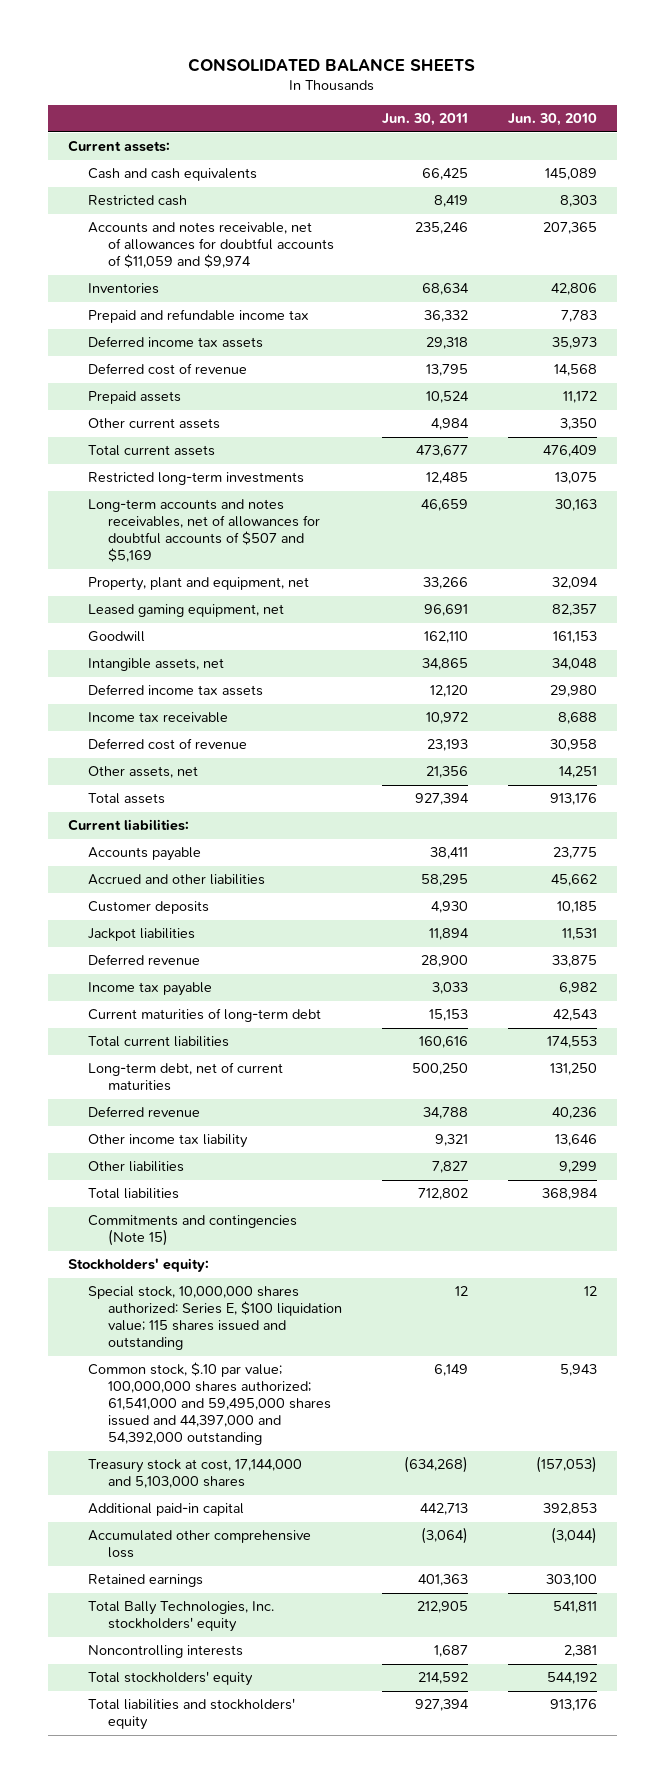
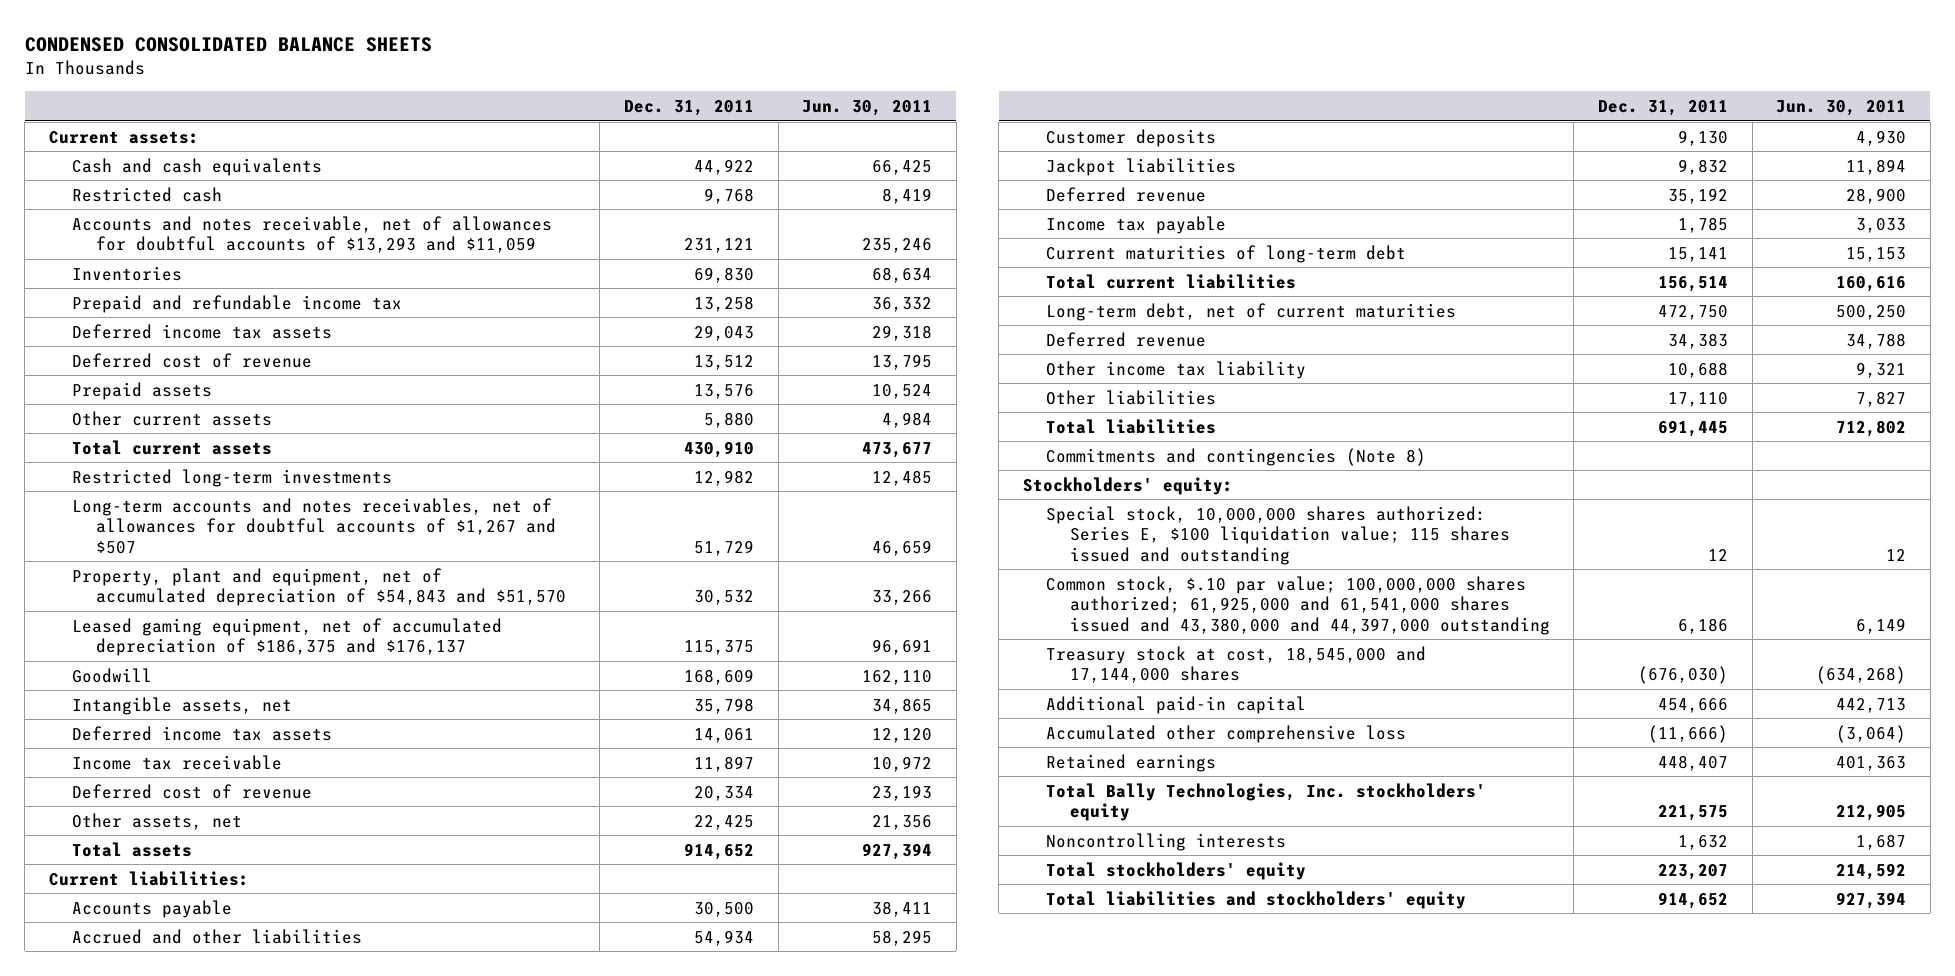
- CONSOLIDATED BALANCE SHEETS
+ CONDENSED CONSOLIDATED BALANCE SHEETS
- | Jun. 30, 2011 | Jun. 30, 2010
+ | Dec. 31, 2011 | Jun. 30, 2011
- Accounts and notes receivable, net of allowances for doubtful accounts of $11,059 and $9,974 | 235,246 | 207,365
+ Accounts and notes receivable, net of allowances for doubtful accounts of $13,293 and $11,059 | 231,121 | 235,246
- Long-term accounts and notes receivables, net of allowances for doubtful accounts of $507 and $5,169 | 46,659 | 30,163
- Property, plant and equipment, net | 33,266 | 32,094
- Leased gaming equipment, net | 96,691 | 82,357
+ Long-term accounts and notes receivables, net of allowances for doubtful accounts of $1,267 and $507 | 51,729 | 46,659
+ Property, plant and equipment, net of accumulated depreciation of $54,843 and $51,570 | 30,532 | 33,266
+ Leased gaming equipment, net of accumulated depreciation of $186,375 and $176,137 | 115,375 | 96,691
- Commitments and contingencies (Note 15)
+ Commitments and contingencies (Note 8)
- Common stock, $.10 par value; 100,000,000 shares authorized; 61,541,000 and 59,495,000 shares issued and 44,397,000 and 54,392,000 outstanding | 6,149 | 5,943
- Treasury stock at cost, 17,144,000 and 5,103,000 shares | (634,268) | (157,053)
+ Common stock, $.10 par value; 100,000,000 shares authorized; 61,925,000 and 61,541,000 shares issued and 43,380,000 and 44,397,000 outstanding | 6,186 | 6,149
+ Treasury stock at cost, 18,545,000 and 17,144,000 shares | (676,030) | (634,268)

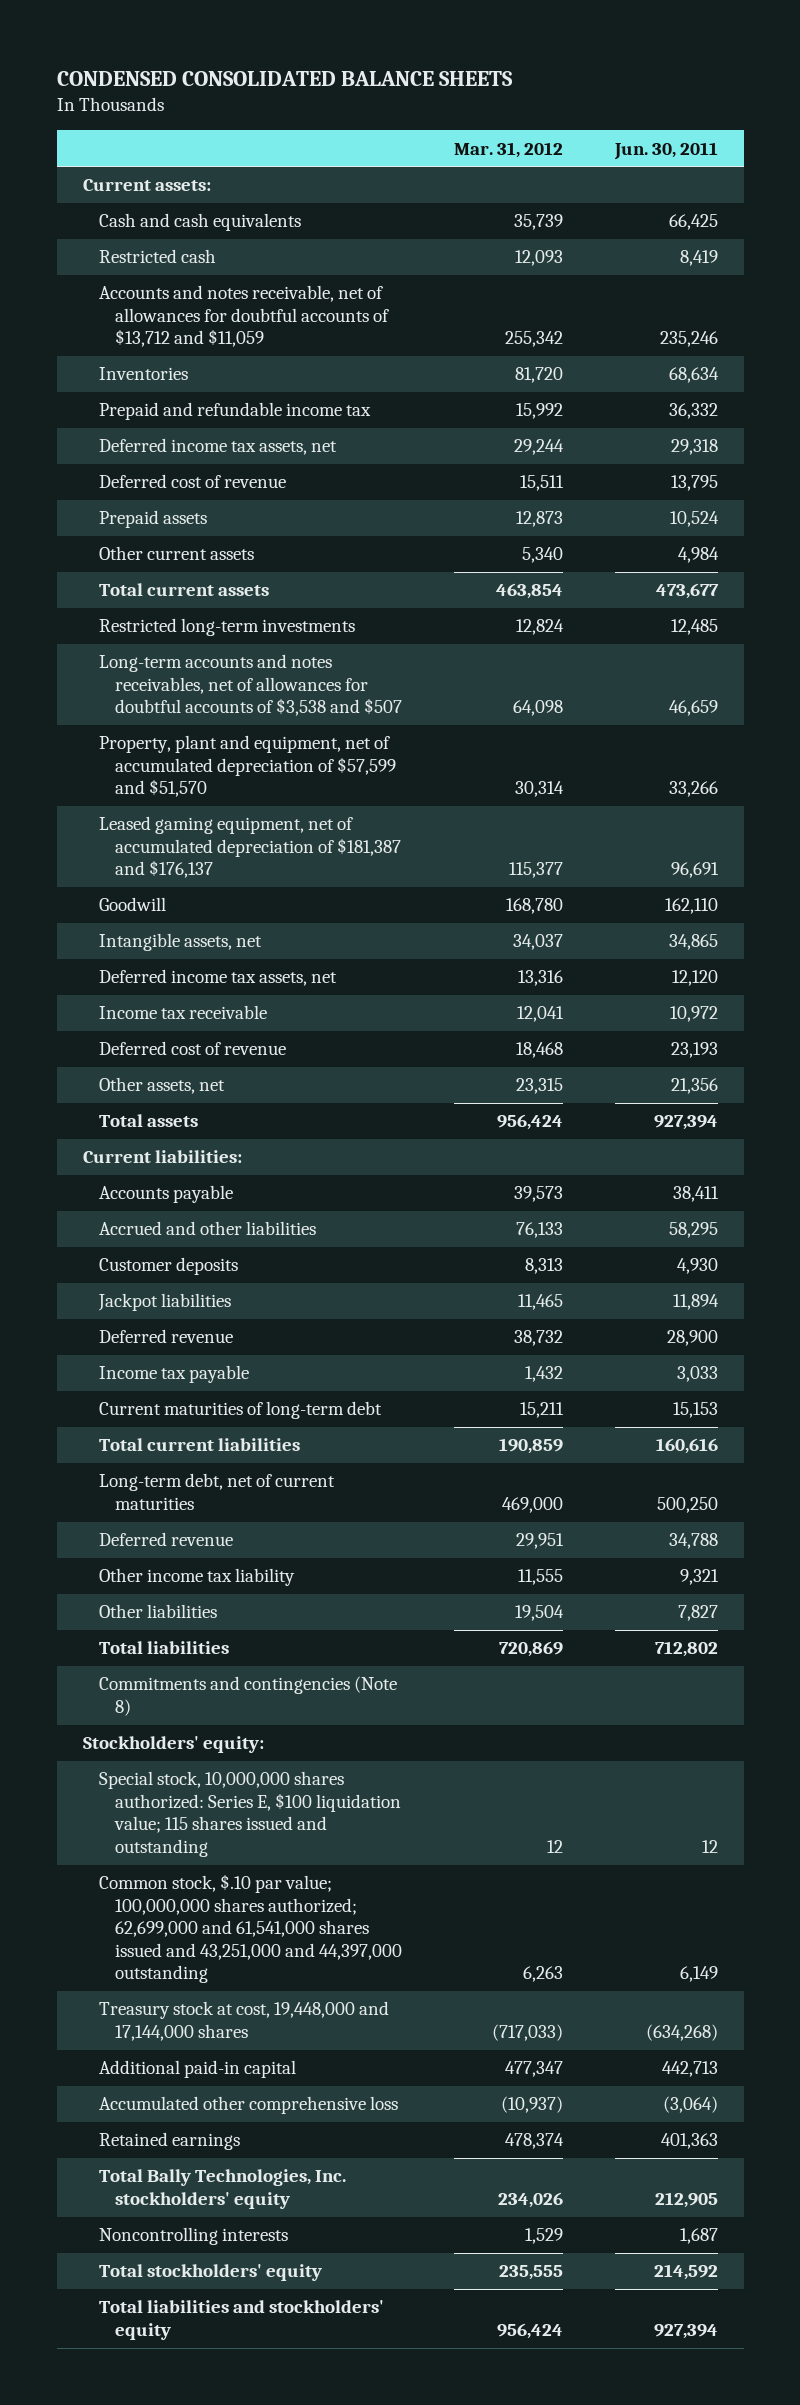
- | Dec. 31, 2011 | Jun. 30, 2011
+ | Mar. 31, 2012 | Jun. 30, 2011
- Accounts and notes receivable, net of allowances for doubtful accounts of $13,293 and $11,059 | 231,121 | 235,246
+ Accounts and notes receivable, net of allowances for doubtful accounts of $13,712 and $11,059 | 255,342 | 235,246
- Deferred income tax assets | 29,043 | 29,318
+ Deferred income tax assets, net | 29,244 | 29,318
- Long-term accounts and notes receivables, net of allowances for doubtful accounts of $1,267 and $507 | 51,729 | 46,659
- Property, plant and equipment, net of accumulated depreciation of $54,843 and $51,570 | 30,532 | 33,266
- Leased gaming equipment, net of accumulated depreciation of $186,375 and $176,137 | 115,375 | 96,691
+ Long-term accounts and notes receivables, net of allowances for doubtful accounts of $3,538 and $507 | 64,098 | 46,659
+ Property, plant and equipment, net of accumulated depreciation of $57,599 and $51,570 | 30,314 | 33,266
+ Leased gaming equipment, net of accumulated depreciation of $181,387 and $176,137 | 115,377 | 96,691
- Deferred income tax assets | 14,061 | 12,120
+ Deferred income tax assets, net | 13,316 | 12,120
- Common stock, $.10 par value; 100,000,000 shares authorized; 61,925,000 and 61,541,000 shares issued and 43,380,000 and 44,397,000 outstanding | 6,186 | 6,149
- Treasury stock at cost, 18,545,000 and 17,144,000 shares | (676,030) | (634,268)
+ Common stock, $.10 par value; 100,000,000 shares authorized; 62,699,000 and 61,541,000 shares issued and 43,251,000 and 44,397,000 outstanding | 6,263 | 6,149
+ Treasury stock at cost, 19,448,000 and 17,144,000 shares | (717,033) | (634,268)

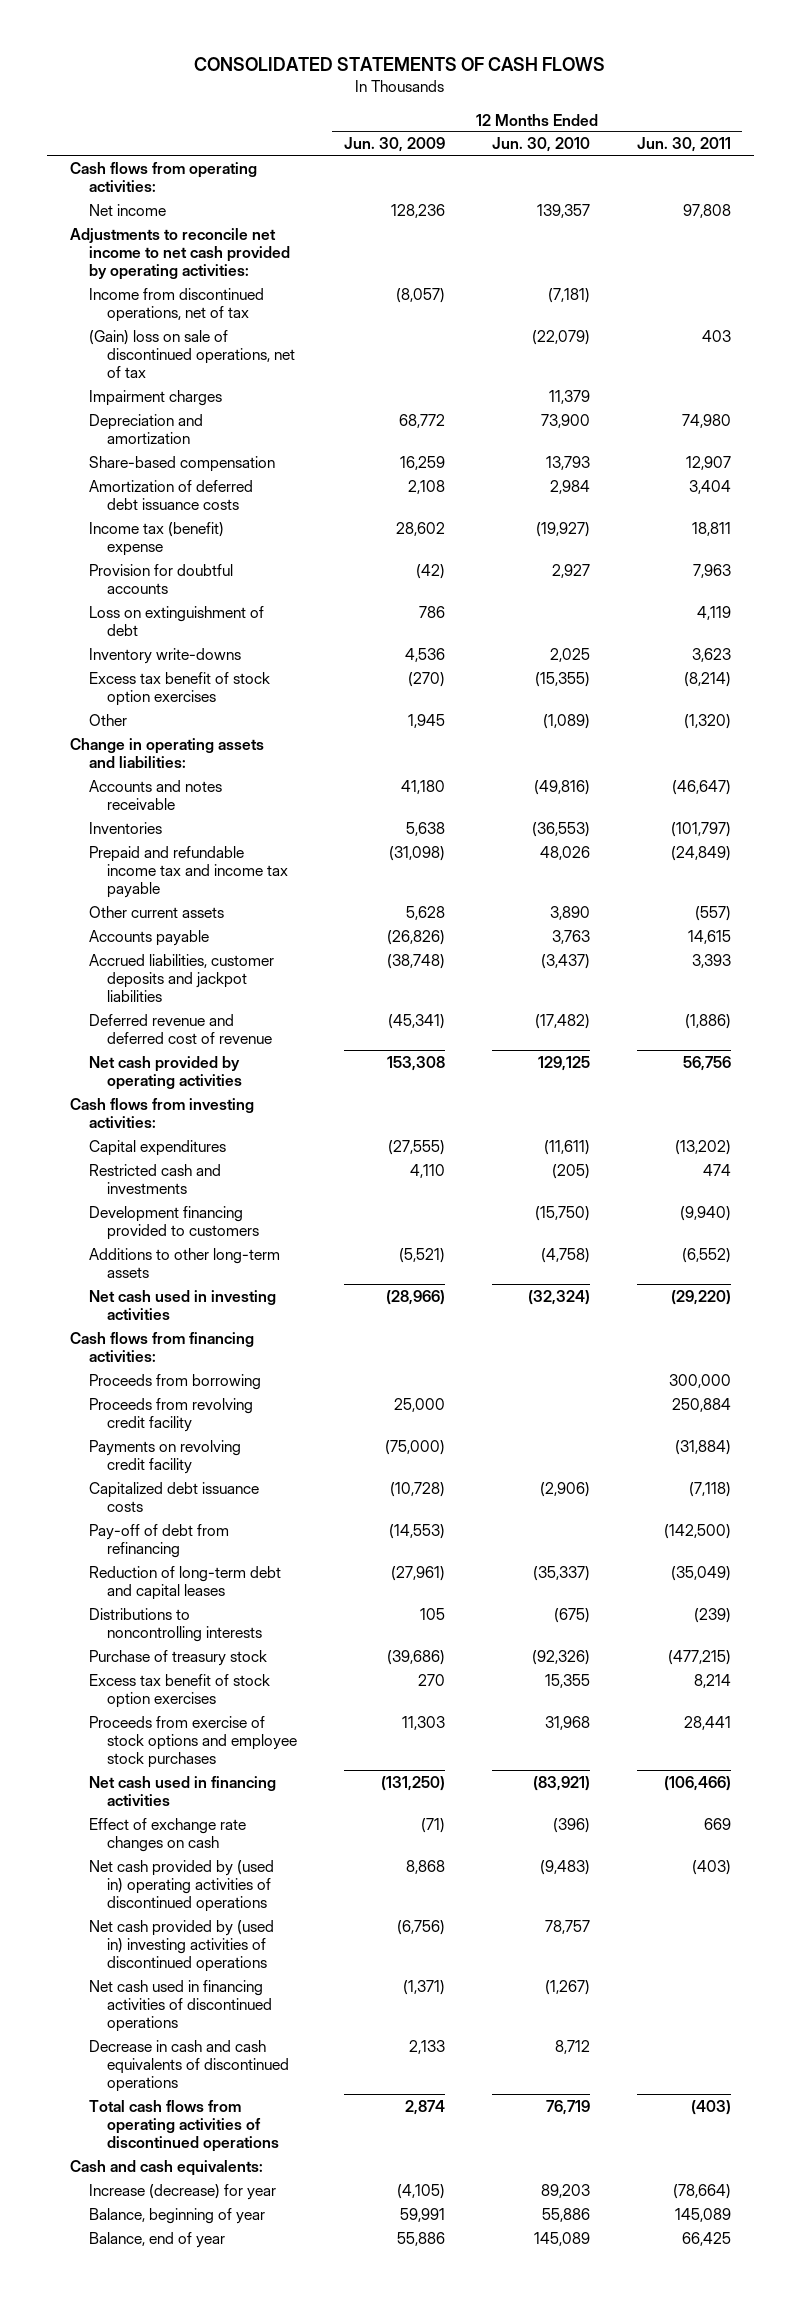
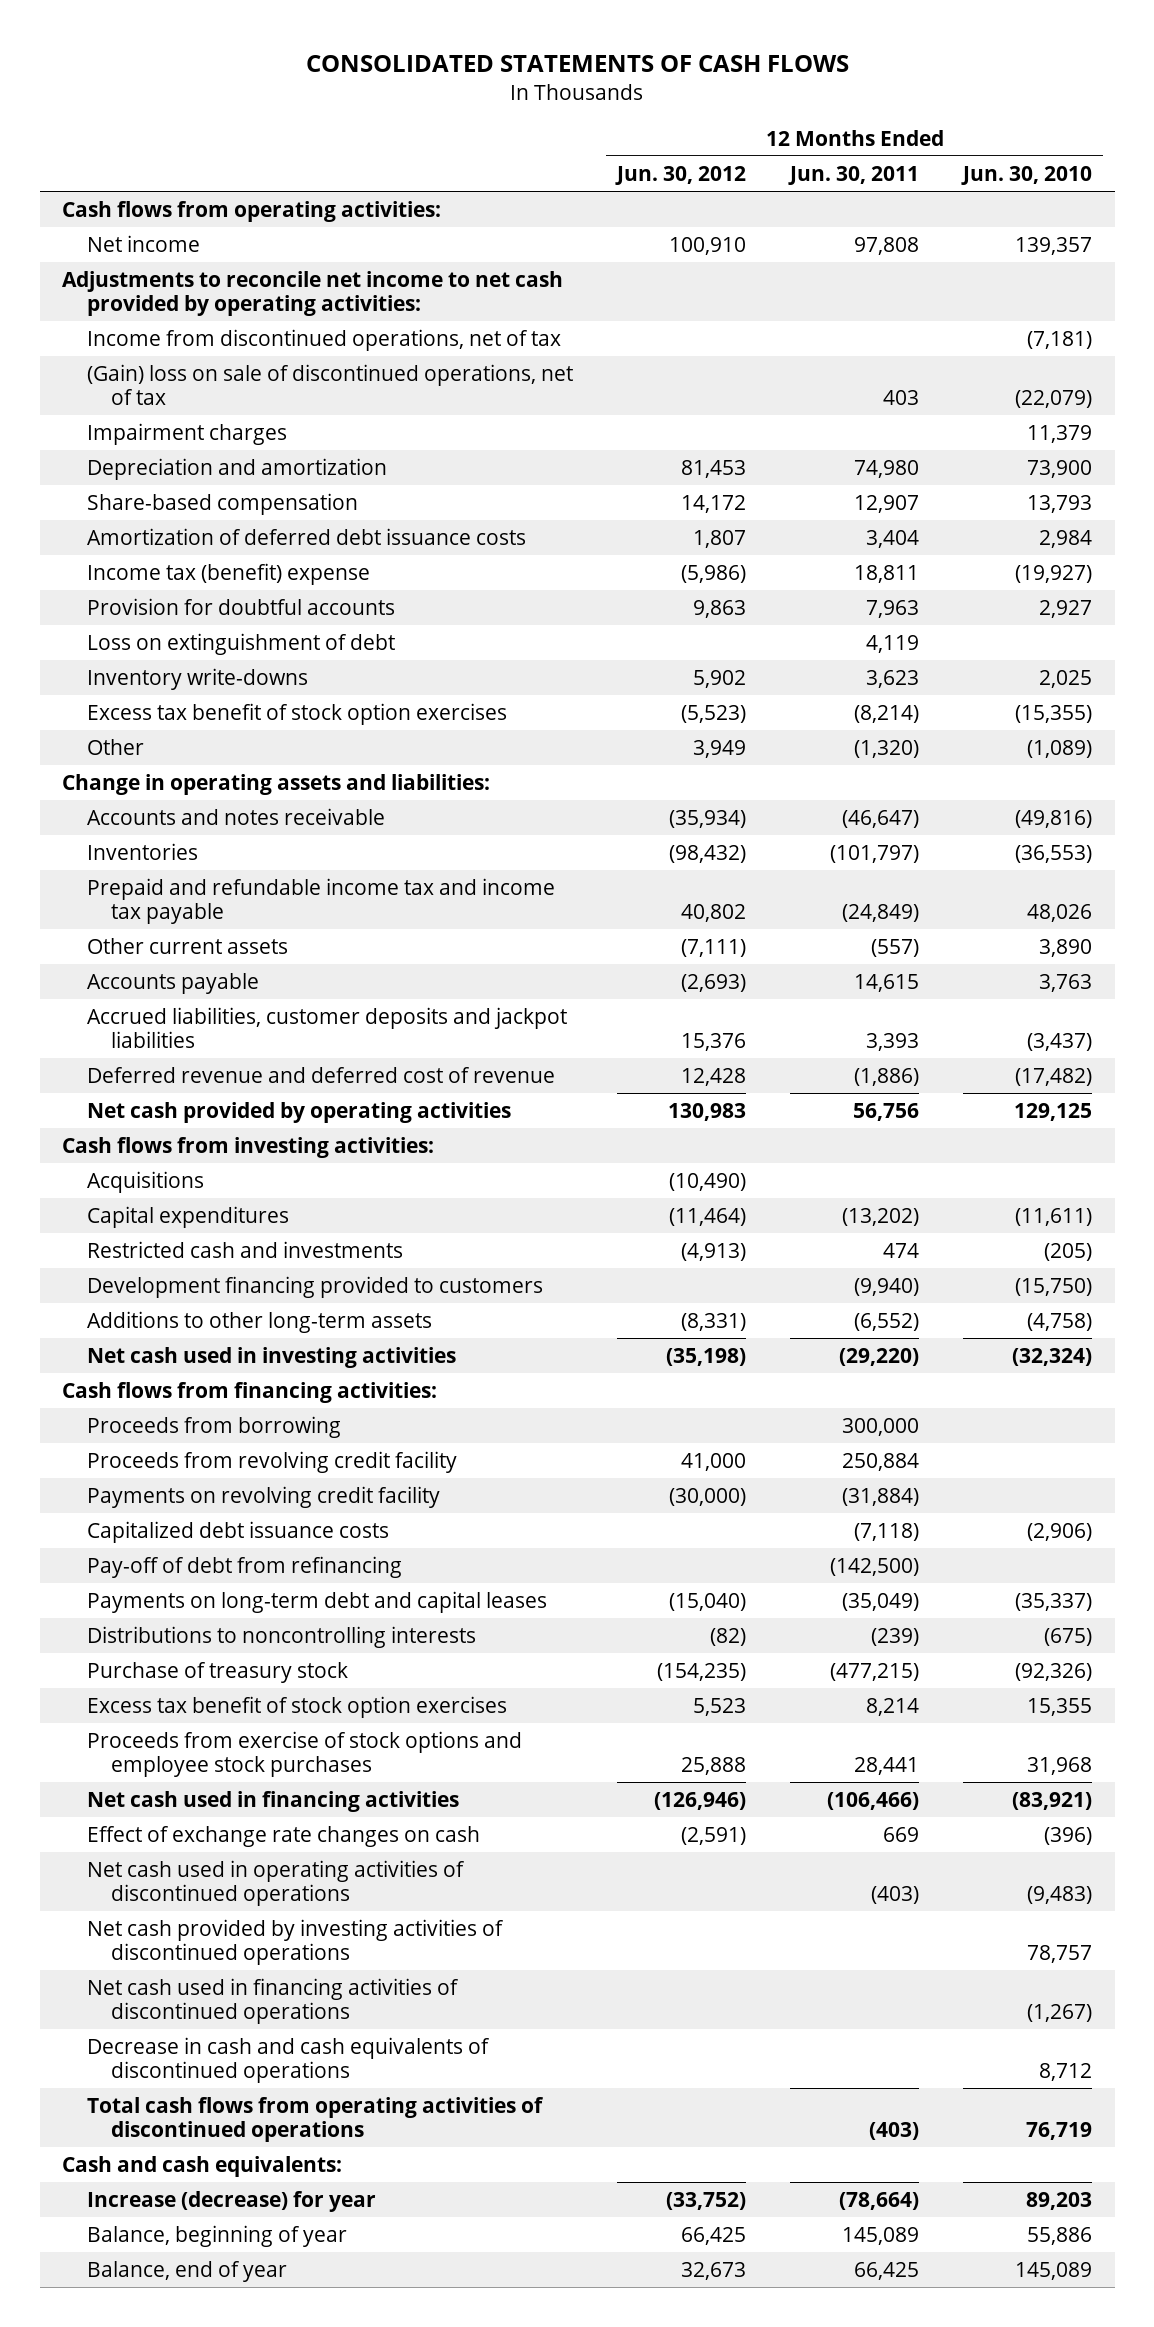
- | 12 Months Ended Jun. 30, 2009 | 12 Months Ended Jun. 30, 2010 | 12 Months Ended Jun. 30, 2011
+ | 12 Months Ended Jun. 30, 2012 | 12 Months Ended Jun. 30, 2011 | 12 Months Ended Jun. 30, 2010
+ Acquisitions | (10,490) | |
- Reduction of long-term debt and capital leases | (27,961) | (35,337) | (35,049)
+ Payments on long-term debt and capital leases | (15,040) | (35,049) | (35,337)
- Net cash provided by (used in) operating activities of discontinued operations | 8,868 | (9,483) | (403)
- Net cash provided by (used in) investing activities of discontinued operations | (6,756) | 78,757 |
+ Net cash used in operating activities of discontinued operations | | (403) | (9,483)
+ Net cash provided by investing activities of discontinued operations | | | 78,757

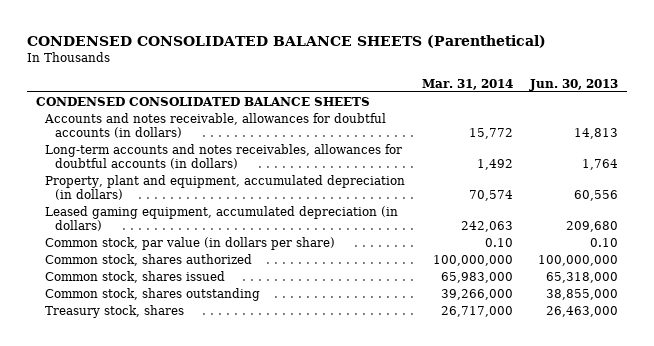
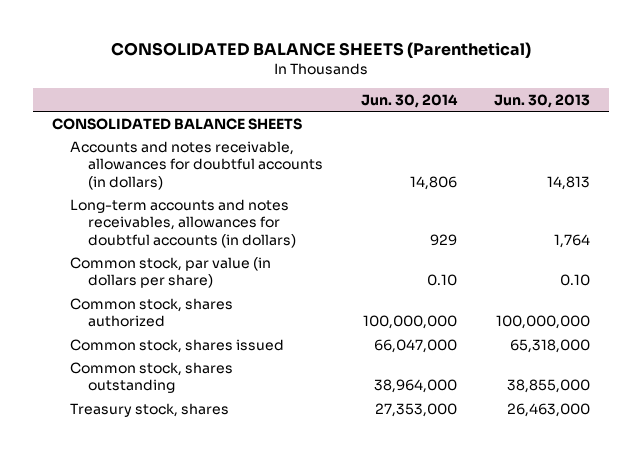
- CONDENSED CONSOLIDATED BALANCE SHEETS (Parenthetical)
+ CONSOLIDATED BALANCE SHEETS (Parenthetical)
- | Mar. 31, 2014 | Jun. 30, 2013
+ | Jun. 30, 2014 | Jun. 30, 2013
- CONDENSED CONSOLIDATED BALANCE SHEETS
+ CONSOLIDATED BALANCE SHEETS
- Property, plant and equipment, accumulated depreciation (in dollars) | 70,574 | 60,556
- Leased gaming equipment, accumulated depreciation (in dollars) | 242,063 | 209,680

